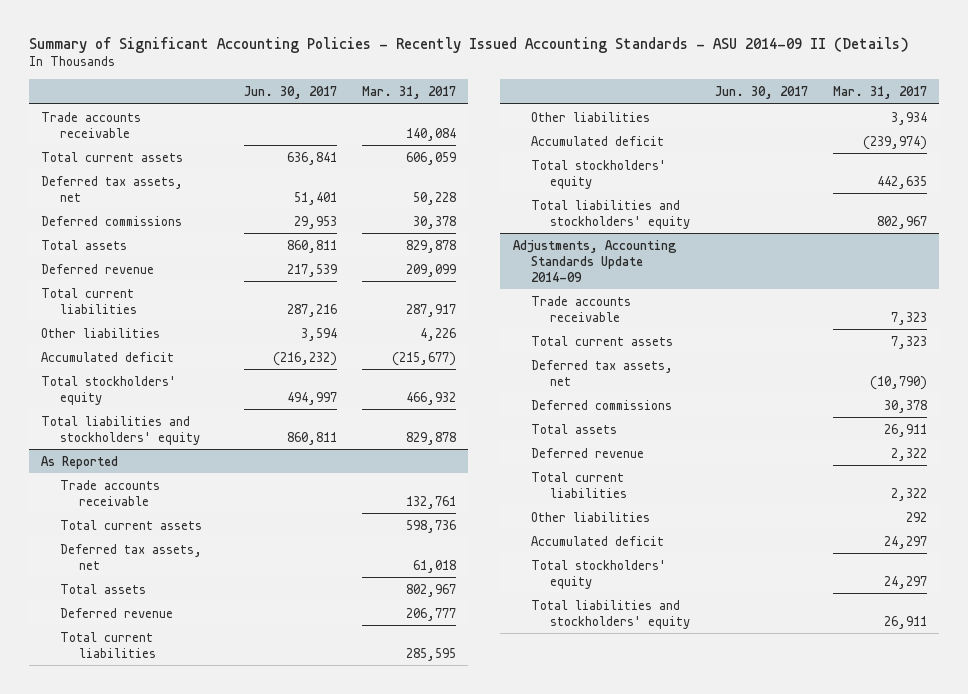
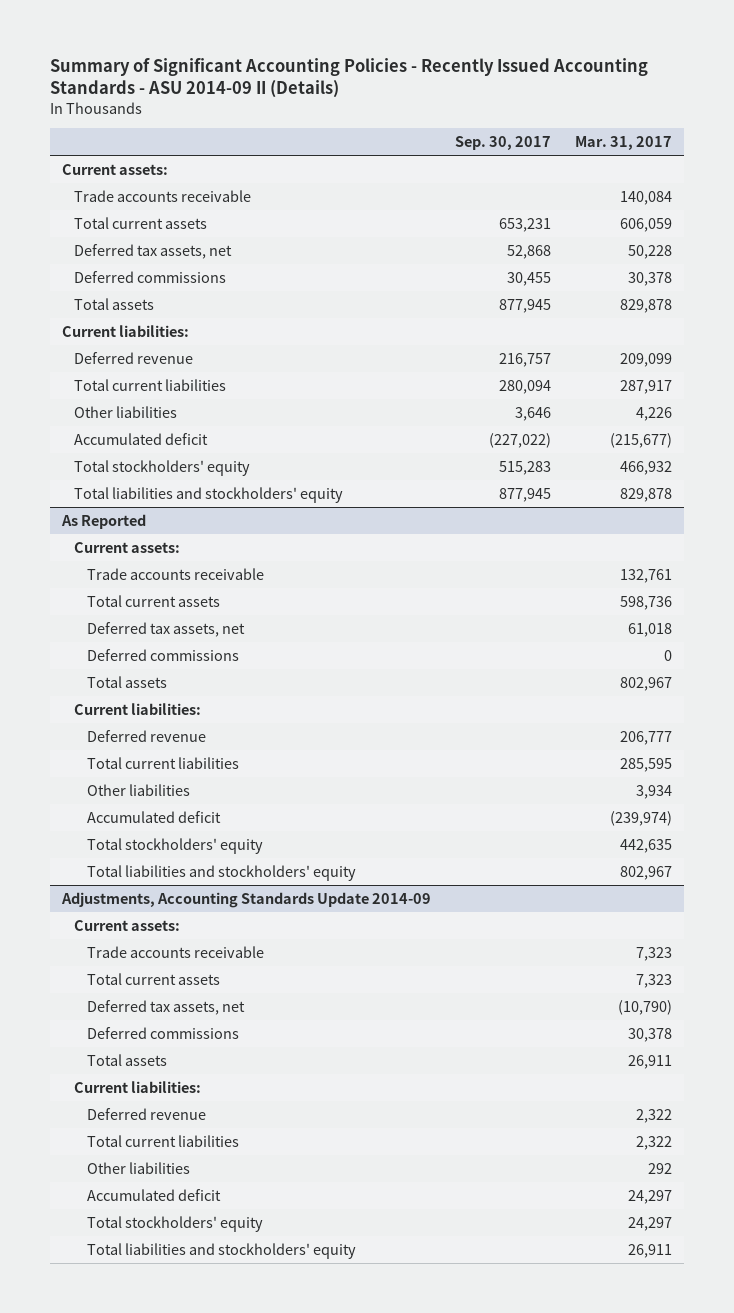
- | Jun. 30, 2017 | Mar. 31, 2017
+ | Sep. 30, 2017 | Mar. 31, 2017
+ Current assets:
+ Current liabilities:
@ As Reported
+ Current assets:
+ Deferred commissions | | 0
+ Current liabilities:
@ Adjustments, Accounting Standards Update 2014-09
+ Current assets:
+ Current liabilities:

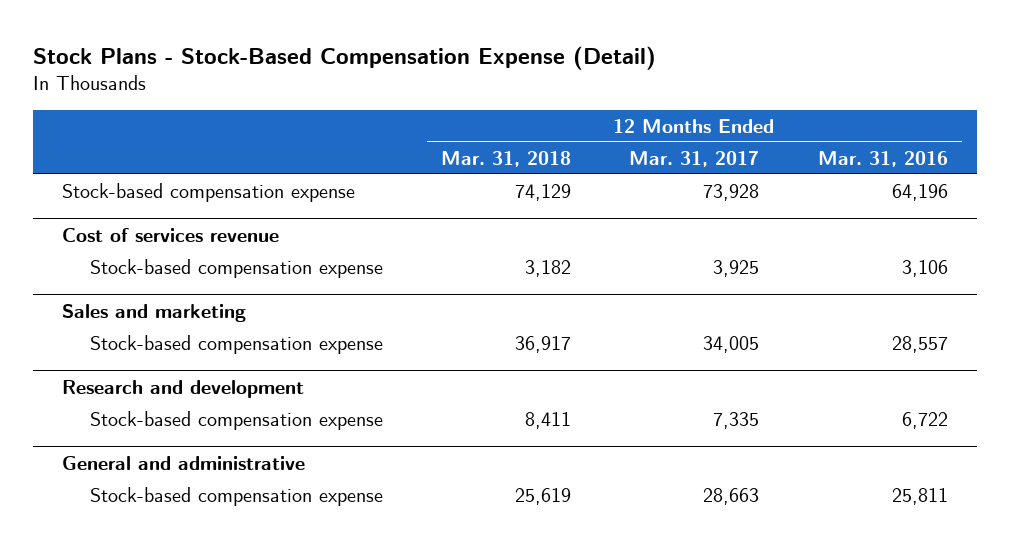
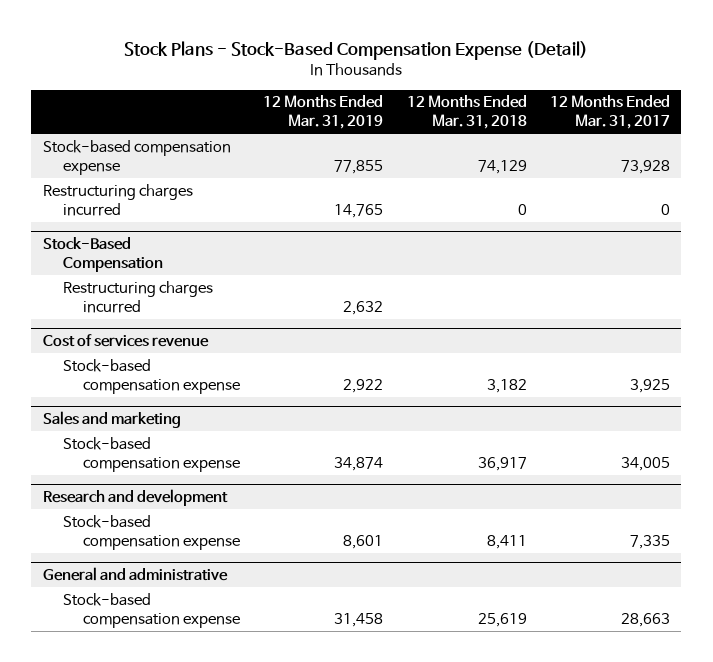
- | 12 Months Ended Mar. 31, 2018 | 12 Months Ended Mar. 31, 2017 | 12 Months Ended Mar. 31, 2016
+ | 12 Months Ended Mar. 31, 2019 | 12 Months Ended Mar. 31, 2018 | 12 Months Ended Mar. 31, 2017
+ Restructuring charges incurred | 14,765 | 0 | 0
+ Stock-Based Compensation
+ Restructuring charges incurred | 2,632 | |

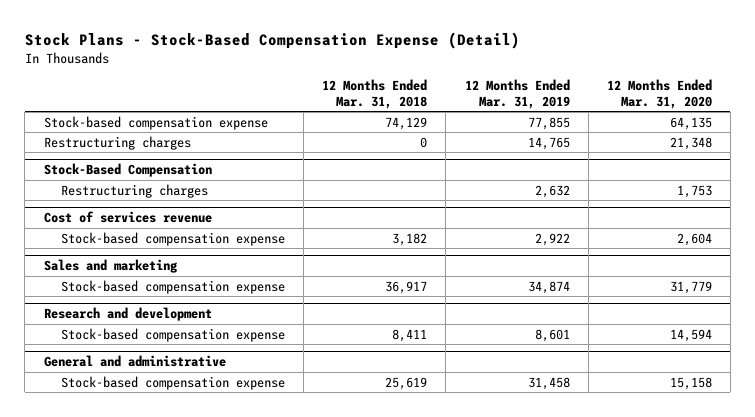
- | 12 Months Ended Mar. 31, 2019 | 12 Months Ended Mar. 31, 2018 | 12 Months Ended Mar. 31, 2017
+ | 12 Months Ended Mar. 31, 2018 | 12 Months Ended Mar. 31, 2019 | 12 Months Ended Mar. 31, 2020
- Restructuring charges incurred | 14,765 | 0 | 0
+ Restructuring charges | 0 | 14,765 | 21,348
@ Stock-Based Compensation
- Restructuring charges incurred | 2,632 | |
+ Restructuring charges | | 2,632 | 1,753

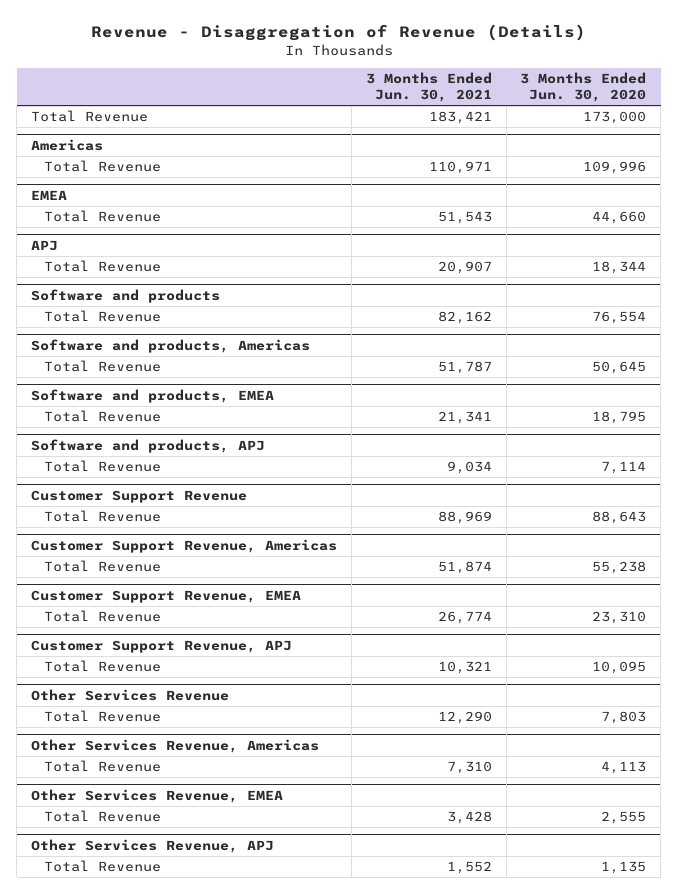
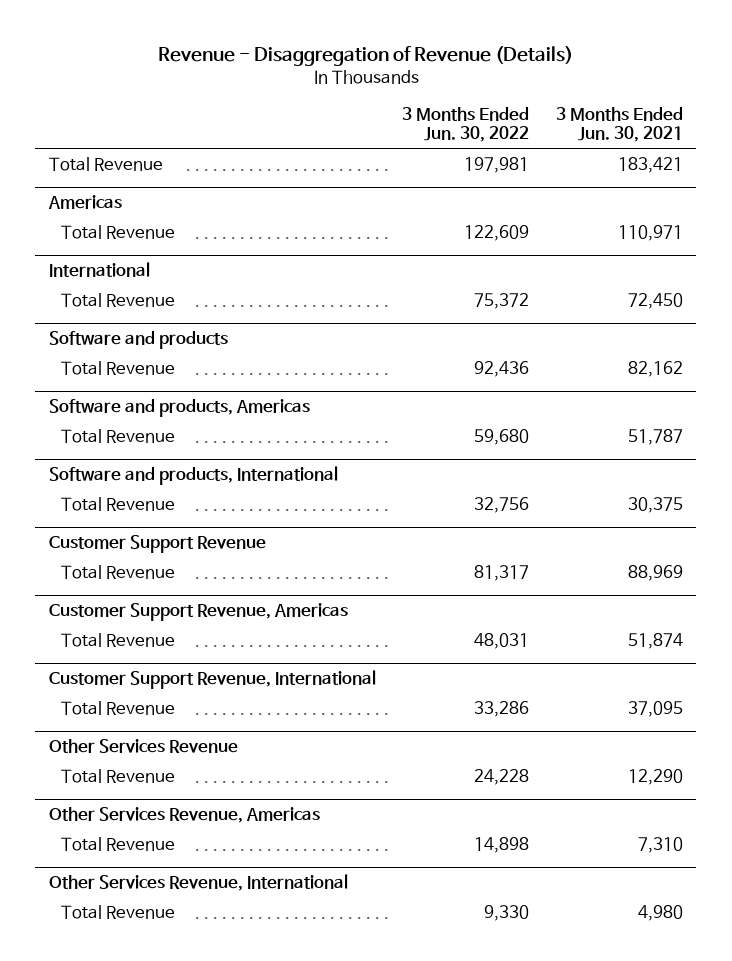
- | 3 Months Ended Jun. 30, 2021 | 3 Months Ended Jun. 30, 2020
+ | 3 Months Ended Jun. 30, 2022 | 3 Months Ended Jun. 30, 2021
- EMEA
- Total Revenue | 51,543 | 44,660
- APJ
- Total Revenue | 20,907 | 18,344
+ International
+ Total Revenue | 75,372 | 72,450
- Software and products, EMEA
- Total Revenue | 21,341 | 18,795
- Software and products, APJ
- Total Revenue | 9,034 | 7,114
+ Software and products, International
+ Total Revenue | 32,756 | 30,375
- Customer Support Revenue, EMEA
- Total Revenue | 26,774 | 23,310
- Customer Support Revenue, APJ
- Total Revenue | 10,321 | 10,095
+ Customer Support Revenue, International
+ Total Revenue | 33,286 | 37,095
- Other Services Revenue, EMEA
- Total Revenue | 3,428 | 2,555
- Other Services Revenue, APJ
- Total Revenue | 1,552 | 1,135
+ Other Services Revenue, International
+ Total Revenue | 9,330 | 4,980

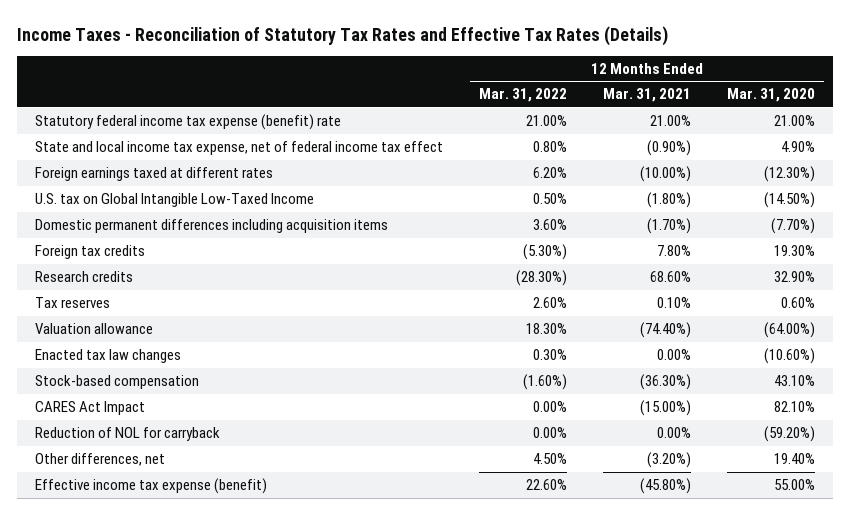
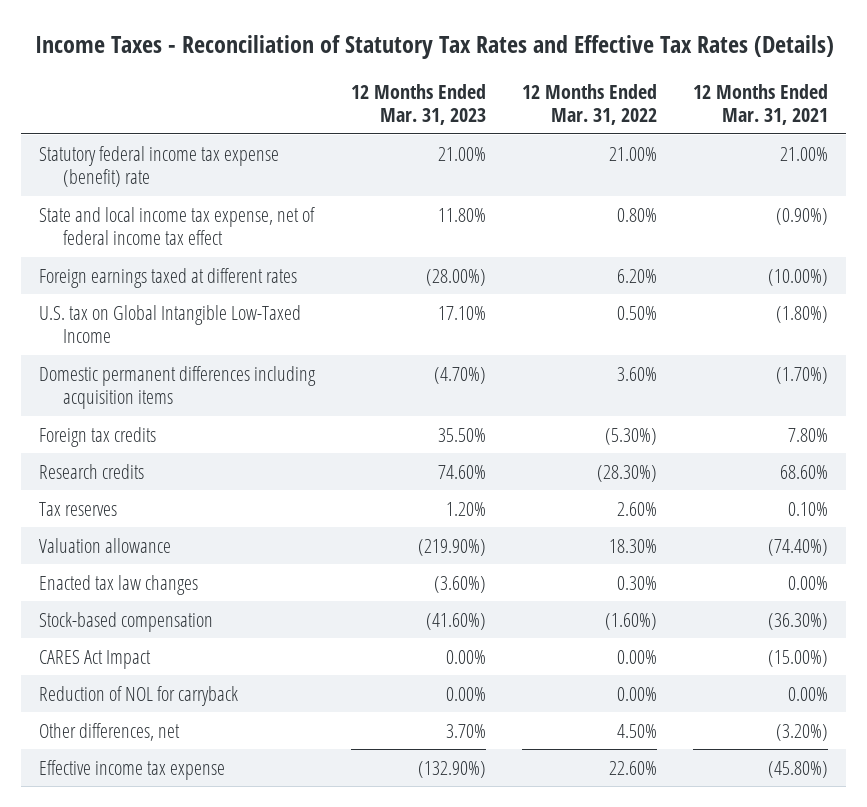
- | 12 Months Ended Mar. 31, 2022 | 12 Months Ended Mar. 31, 2021 | 12 Months Ended Mar. 31, 2020
+ | 12 Months Ended Mar. 31, 2023 | 12 Months Ended Mar. 31, 2022 | 12 Months Ended Mar. 31, 2021
- Effective income tax expense (benefit) | 22.60% | (45.80%) | 55.00%
+ Effective income tax expense | (132.90%) | 22.60% | (45.80%)

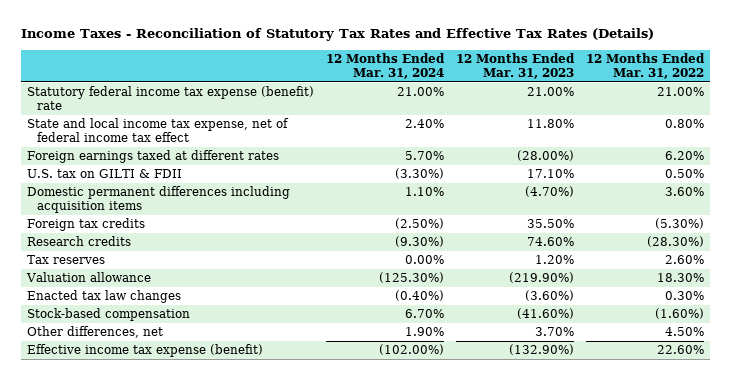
- | 12 Months Ended Mar. 31, 2023 | 12 Months Ended Mar. 31, 2022 | 12 Months Ended Mar. 31, 2021
+ | 12 Months Ended Mar. 31, 2024 | 12 Months Ended Mar. 31, 2023 | 12 Months Ended Mar. 31, 2022
- U.S. tax on Global Intangible Low-Taxed Income | 17.10% | 0.50% | (1.80%)
+ U.S. tax on GILTI & FDII | (3.30%) | 17.10% | 0.50%
- CARES Act Impact | 0.00% | 0.00% | (15.00%)
- Reduction of NOL for carryback | 0.00% | 0.00% | 0.00%
- Effective income tax expense | (132.90%) | 22.60% | (45.80%)
+ Effective income tax expense (benefit) | (102.00%) | (132.90%) | 22.60%

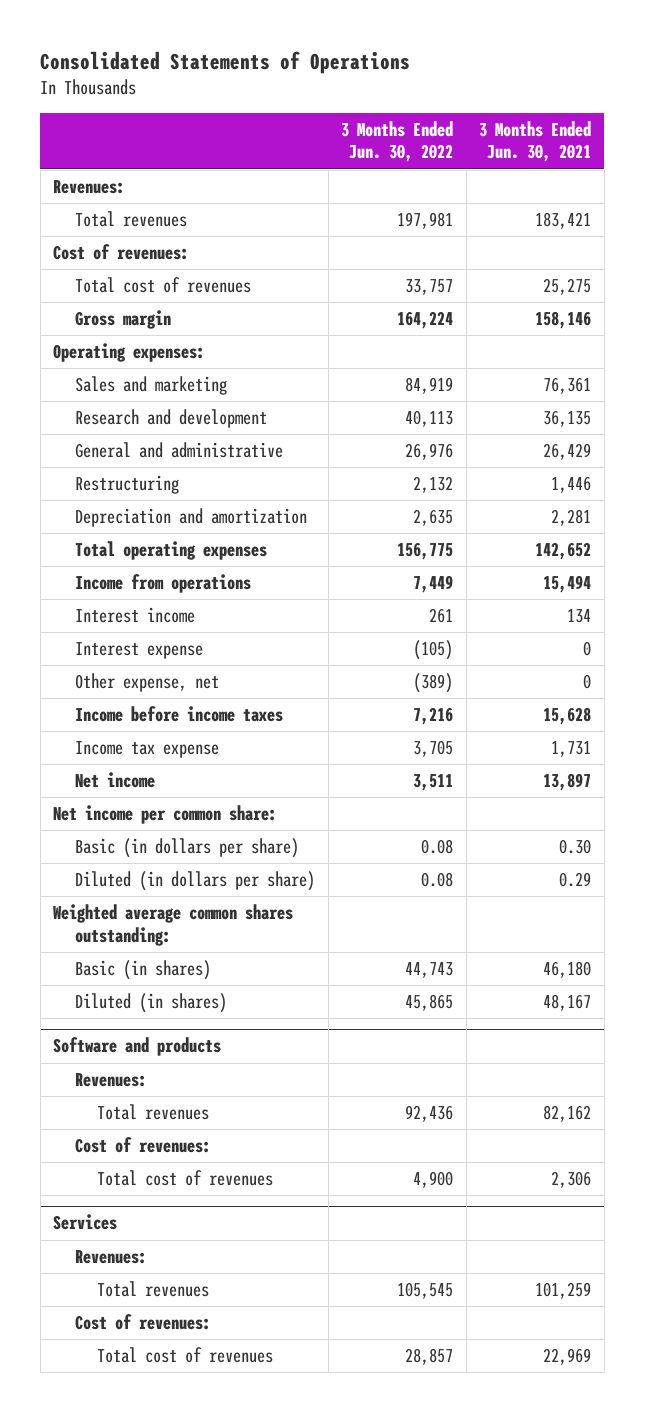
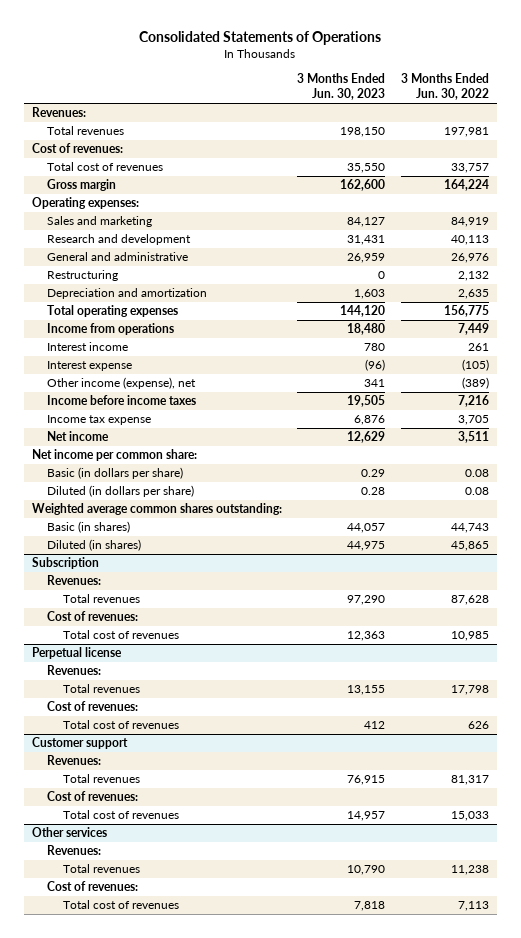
- | 3 Months Ended Jun. 30, 2022 | 3 Months Ended Jun. 30, 2021
+ | 3 Months Ended Jun. 30, 2023 | 3 Months Ended Jun. 30, 2022
- Other expense, net | (389) | 0
+ Other income (expense), net | 341 | (389)
- Software and products
+ Subscription
- Total revenues | 92,436 | 82,162
+ Total revenues | 97,290 | 87,628
- Total cost of revenues | 4,900 | 2,306
- Services
+ Total cost of revenues | 12,363 | 10,985
+ Perpetual license
- Total revenues | 105,545 | 101,259
+ Total revenues | 13,155 | 17,798
- Total cost of revenues | 28,857 | 22,969
+ Total cost of revenues | 412 | 626
+ Customer support
+ Revenues:
+ Total revenues | 76,915 | 81,317
+ Cost of revenues:
+ Total cost of revenues | 14,957 | 15,033
+ Other services
+ Revenues:
+ Total revenues | 10,790 | 11,238
+ Cost of revenues:
+ Total cost of revenues | 7,818 | 7,113

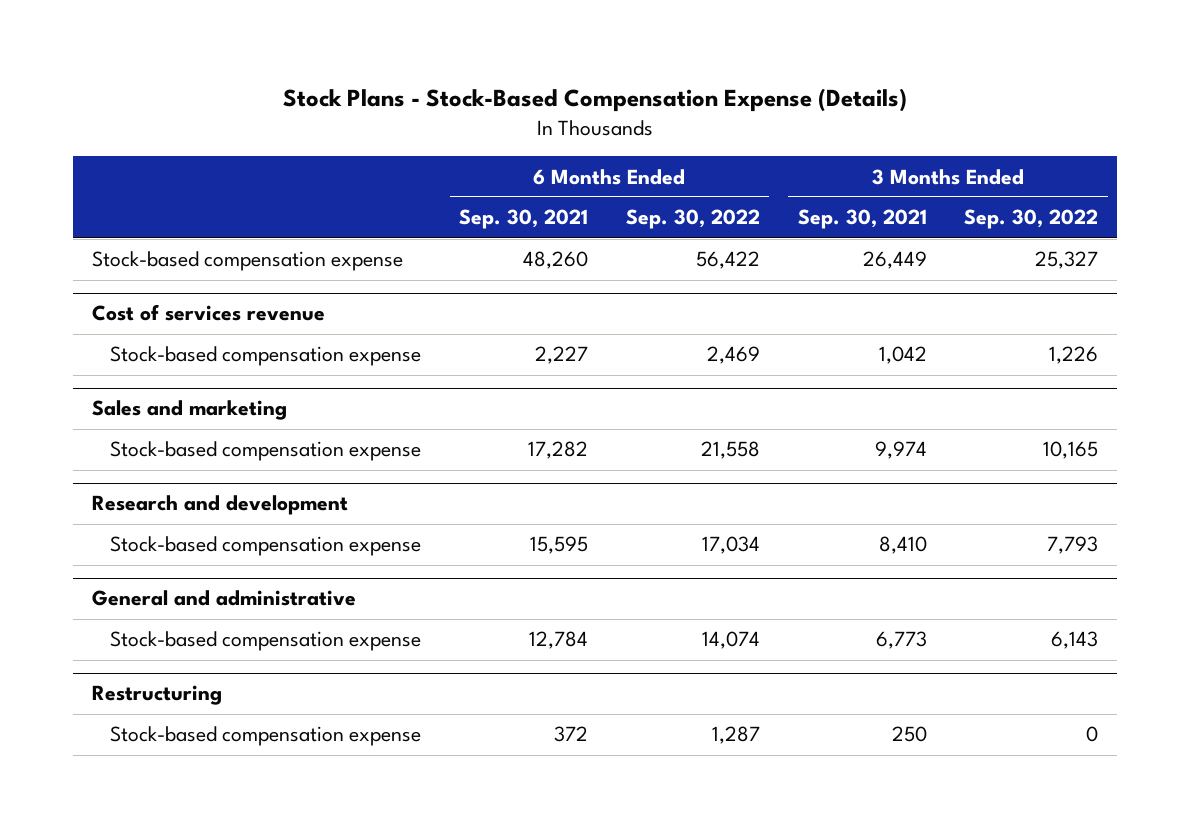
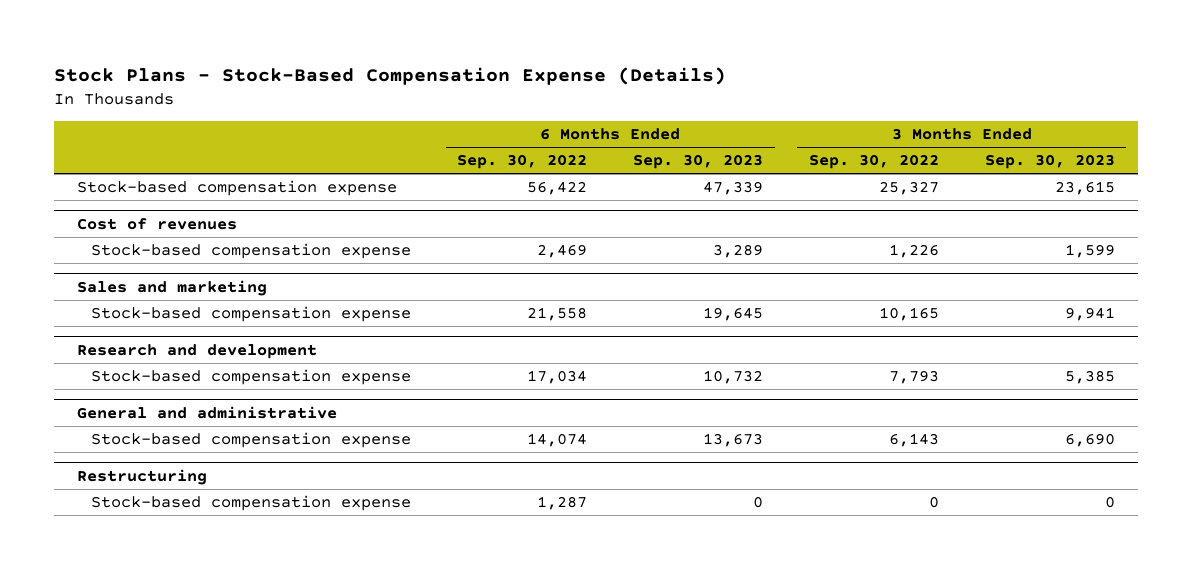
- | 6 Months Ended Sep. 30, 2021 | 6 Months Ended Sep. 30, 2022 | 3 Months Ended Sep. 30, 2021 | 3 Months Ended Sep. 30, 2022
+ | 6 Months Ended Sep. 30, 2022 | 6 Months Ended Sep. 30, 2023 | 3 Months Ended Sep. 30, 2022 | 3 Months Ended Sep. 30, 2023
- Cost of services revenue
+ Cost of revenues

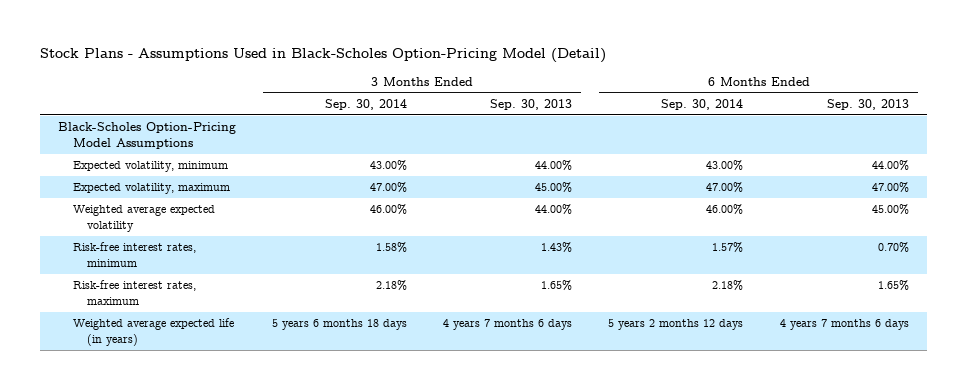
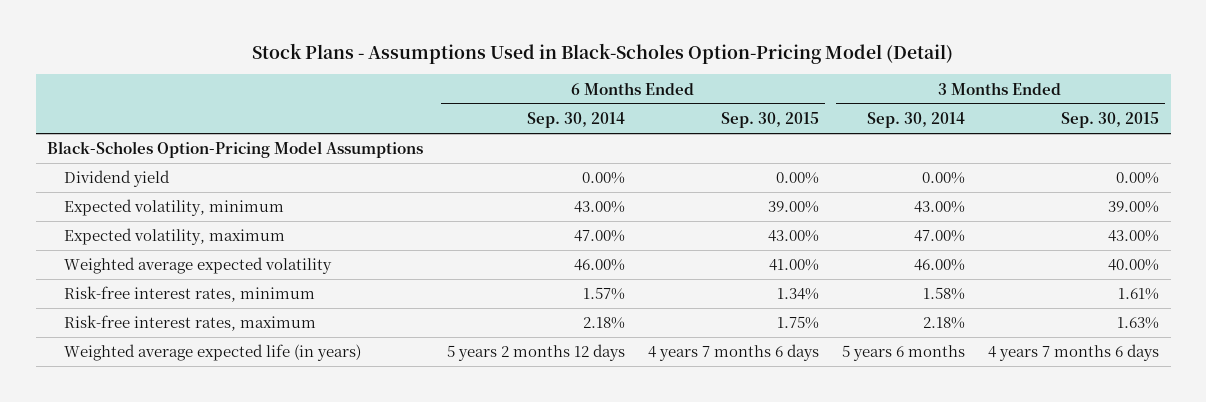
- | 3 Months Ended Sep. 30, 2014 | 3 Months Ended Sep. 30, 2013 | 6 Months Ended Sep. 30, 2014 | 6 Months Ended Sep. 30, 2013
+ | 6 Months Ended Sep. 30, 2014 | 6 Months Ended Sep. 30, 2015 | 3 Months Ended Sep. 30, 2014 | 3 Months Ended Sep. 30, 2015
+ Dividend yield | 0.00% | 0.00% | 0.00% | 0.00%
- Weighted average expected life (in years) | 5 years 6 months 18 days | 4 years 7 months 6 days | 5 years 2 months 12 days | 4 years 7 months 6 days
+ Weighted average expected life (in years) | 5 years 2 months 12 days | 4 years 7 months 6 days | 5 years 6 months | 4 years 7 months 6 days

